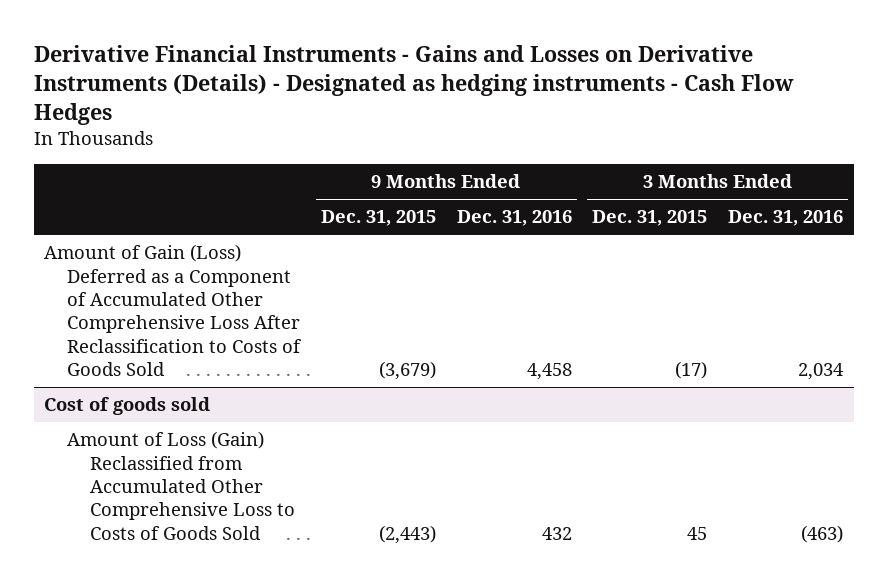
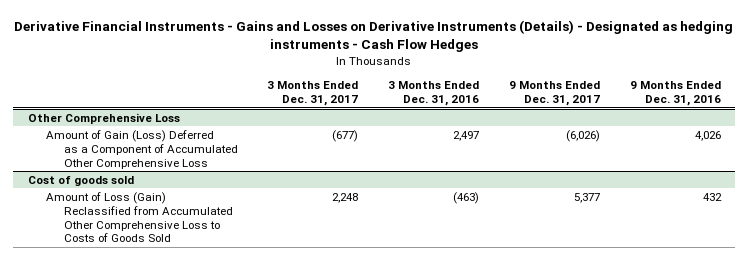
- | 9 Months Ended Dec. 31, 2015 | 9 Months Ended Dec. 31, 2016 | 3 Months Ended Dec. 31, 2015 | 3 Months Ended Dec. 31, 2016
+ | 3 Months Ended Dec. 31, 2017 | 3 Months Ended Dec. 31, 2016 | 9 Months Ended Dec. 31, 2017 | 9 Months Ended Dec. 31, 2016
- Amount of Gain (Loss) Deferred as a Component of Accumulated Other Comprehensive Loss After Reclassification to Costs of Goods Sold | (3,679) | 4,458 | (17) | 2,034
+ Other Comprehensive Loss
+ Amount of Gain (Loss) Deferred as a Component of Accumulated Other Comprehensive Loss | (677) | 2,497 | (6,026) | 4,026

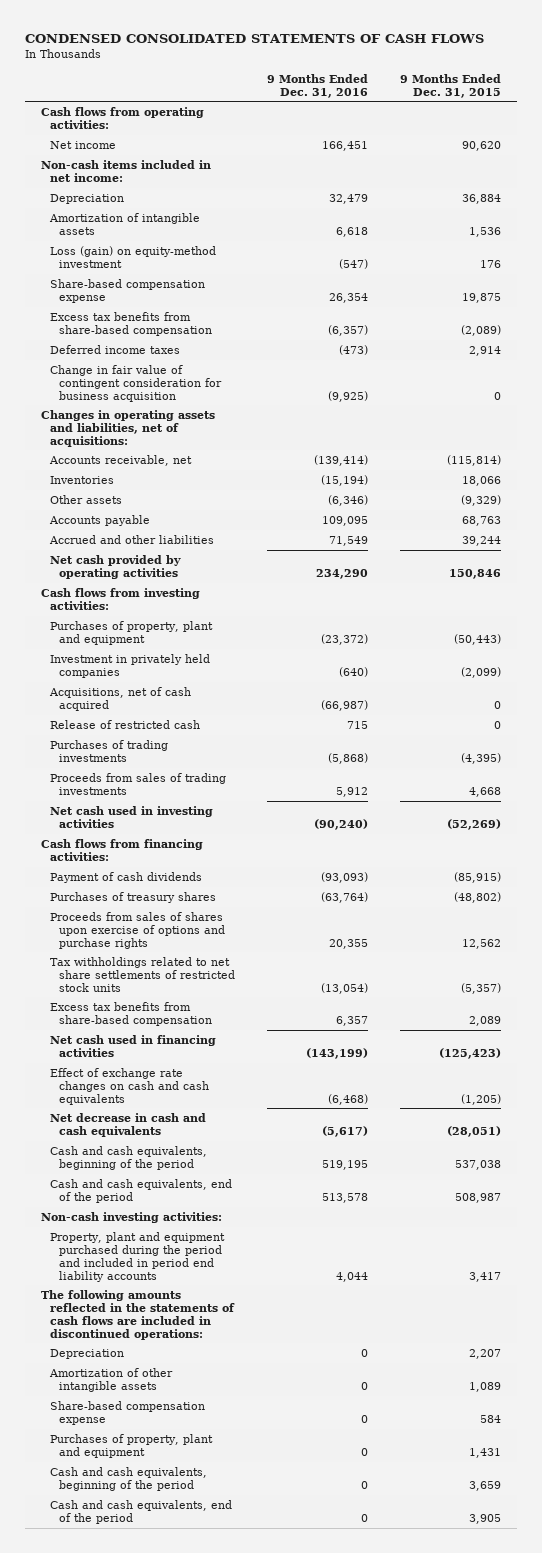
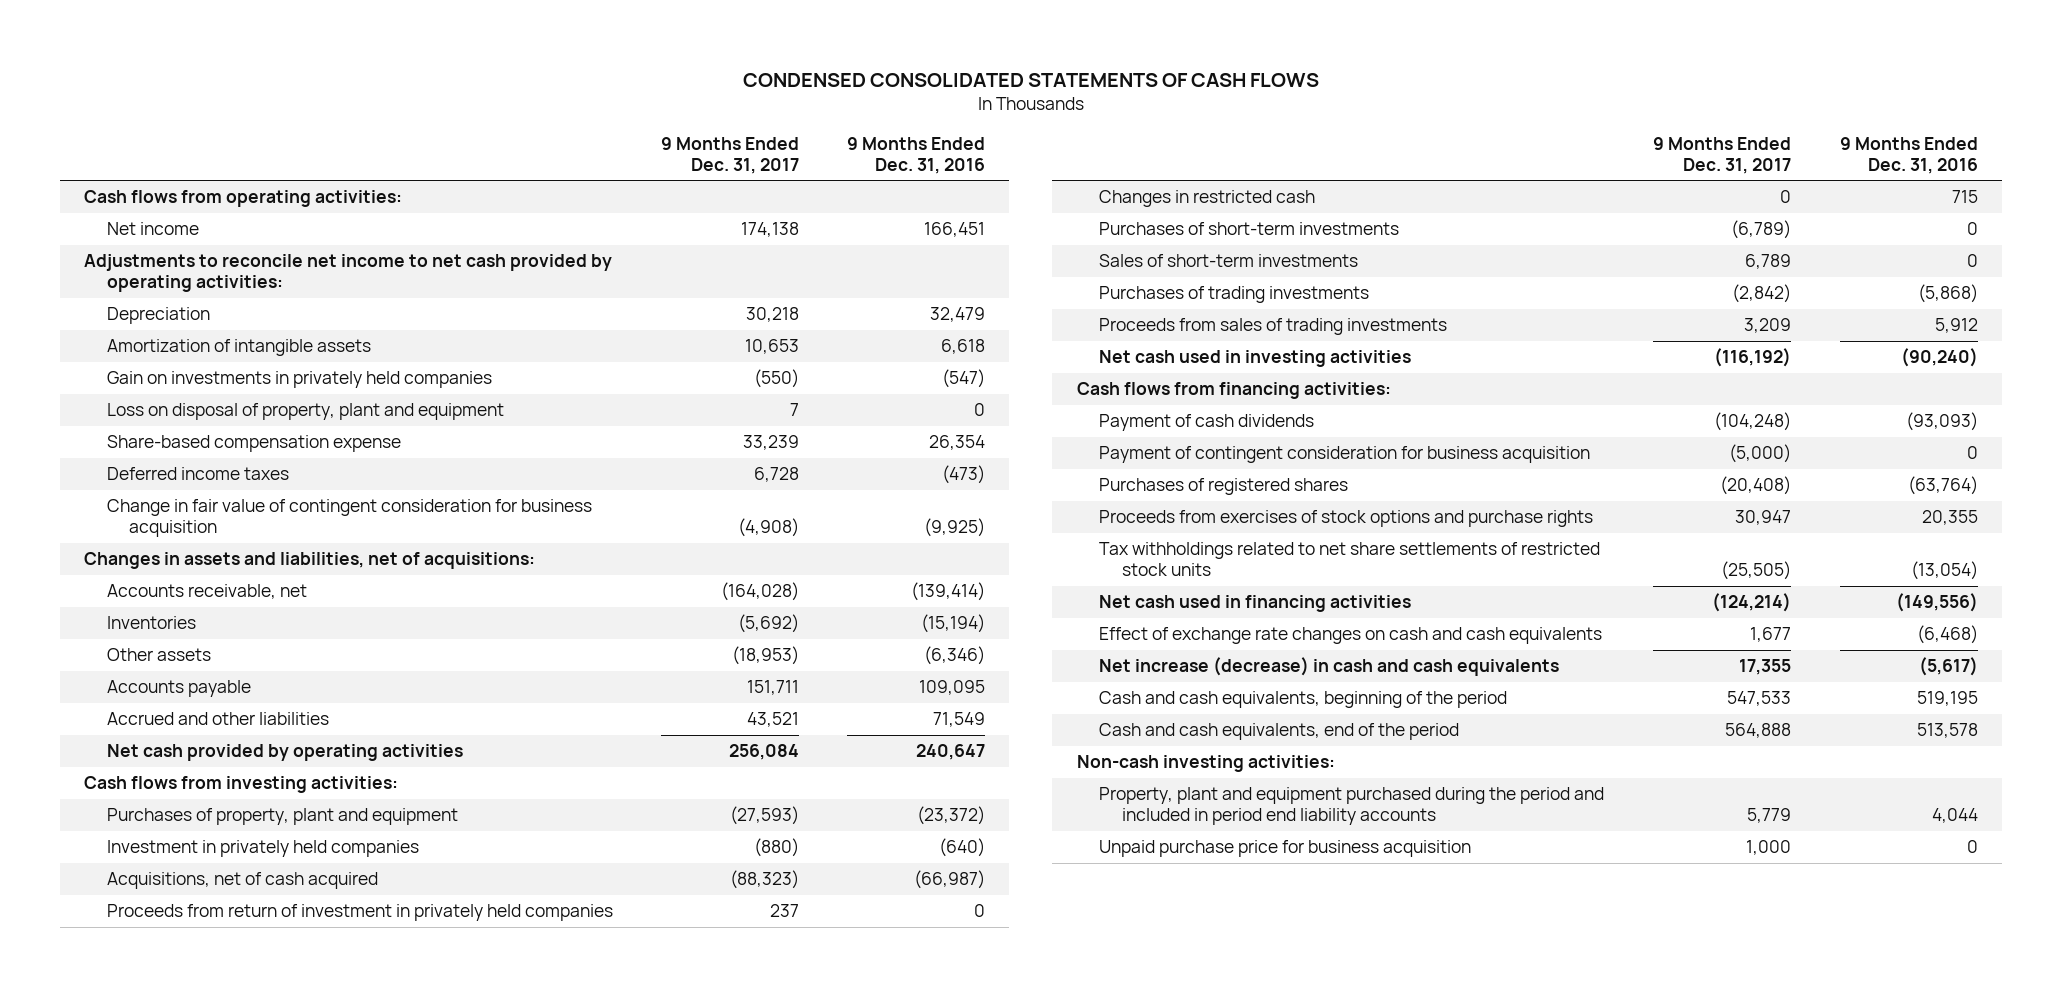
- | 9 Months Ended Dec. 31, 2016 | 9 Months Ended Dec. 31, 2015
+ | 9 Months Ended Dec. 31, 2017 | 9 Months Ended Dec. 31, 2016
- Non-cash items included in net income:
+ Adjustments to reconcile net income to net cash provided by operating activities:
- Loss (gain) on equity-method investment | (547) | 176
+ Gain on investments in privately held companies | (550) | (547)
+ Loss on disposal of property, plant and equipment | 7 | 0
- Excess tax benefits from share-based compensation | (6,357) | (2,089)
- Changes in operating assets and liabilities, net of acquisitions:
+ Changes in assets and liabilities, net of acquisitions:
- Net cash provided by operating activities | 234,290 | 150,846
+ Net cash provided by operating activities | 256,084 | 240,647
- Release of restricted cash | 715 | 0
+ Proceeds from return of investment in privately held companies | 237 | 0
+ Changes in restricted cash | 0 | 715
+ Purchases of short-term investments | (6,789) | 0
+ Sales of short-term investments | 6,789 | 0
- Purchases of treasury shares | (63,764) | (48,802)
- Proceeds from sales of shares upon exercise of options and purchase rights | 20,355 | 12,562
+ Payment of contingent consideration for business acquisition | (5,000) | 0
+ Purchases of registered shares | (20,408) | (63,764)
+ Proceeds from exercises of stock options and purchase rights | 30,947 | 20,355
- Excess tax benefits from share-based compensation | 6,357 | 2,089
- Net cash used in financing activities | (143,199) | (125,423)
+ Net cash used in financing activities | (124,214) | (149,556)
- Net decrease in cash and cash equivalents | (5,617) | (28,051)
+ Net increase (decrease) in cash and cash equivalents | 17,355 | (5,617)
- The following amounts reflected in the statements of cash flows are included in discontinued operations:
- Depreciation | 0 | 2,207
- Amortization of other intangible assets | 0 | 1,089
- Share-based compensation expense | 0 | 584
- Purchases of property, plant and equipment | 0 | 1,431
- Cash and cash equivalents, beginning of the period | 0 | 3,659
- Cash and cash equivalents, end of the period | 0 | 3,905
+ Unpaid purchase price for business acquisition | 1,000 | 0

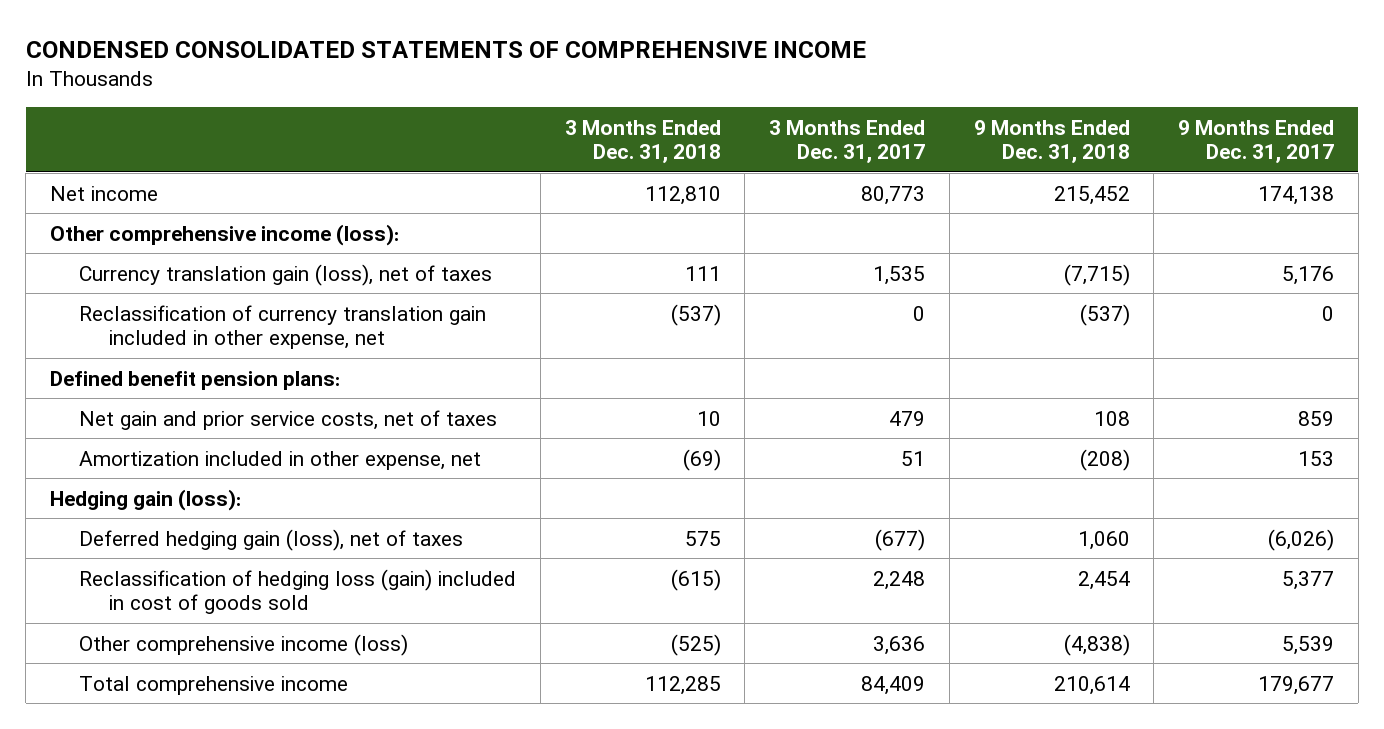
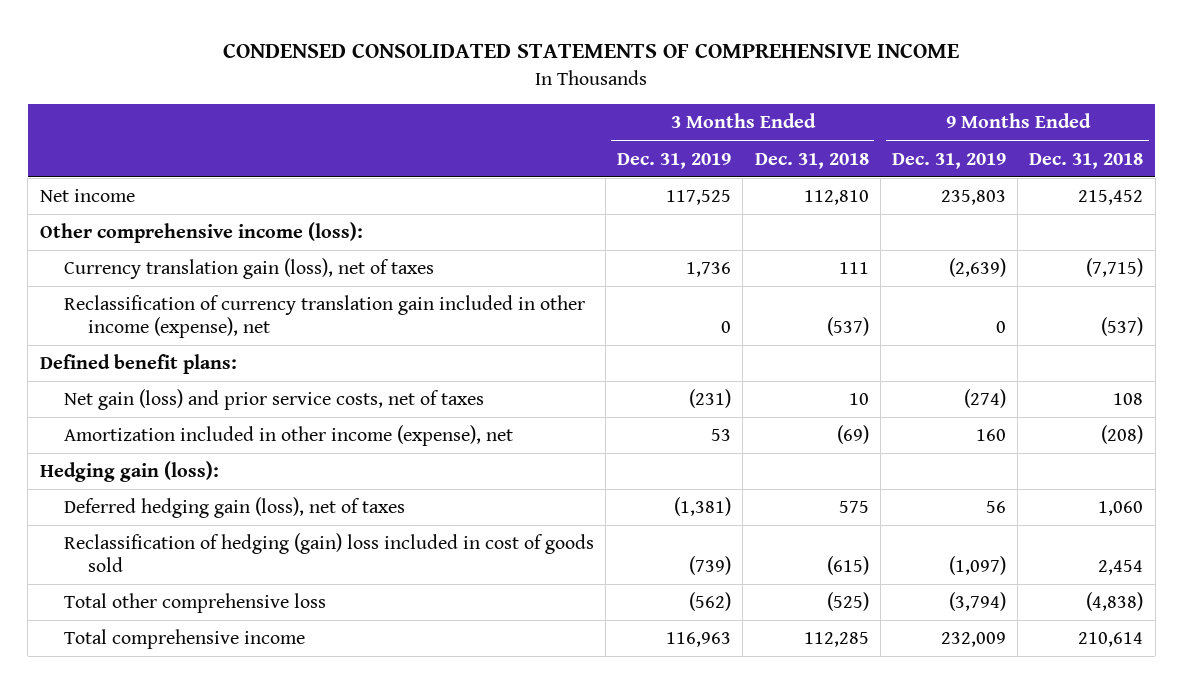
- | 3 Months Ended Dec. 31, 2018 | 3 Months Ended Dec. 31, 2017 | 9 Months Ended Dec. 31, 2018 | 9 Months Ended Dec. 31, 2017
+ | 3 Months Ended Dec. 31, 2019 | 3 Months Ended Dec. 31, 2018 | 9 Months Ended Dec. 31, 2019 | 9 Months Ended Dec. 31, 2018
- Reclassification of currency translation gain included in other expense, net | (537) | 0 | (537) | 0
- Defined benefit pension plans:
- Net gain and prior service costs, net of taxes | 10 | 479 | 108 | 859
- Amortization included in other expense, net | (69) | 51 | (208) | 153
+ Reclassification of currency translation gain included in other income (expense), net | 0 | (537) | 0 | (537)
+ Defined benefit plans:
+ Net gain (loss) and prior service costs, net of taxes | (231) | 10 | (274) | 108
+ Amortization included in other income (expense), net | 53 | (69) | 160 | (208)
- Reclassification of hedging loss (gain) included in cost of goods sold | (615) | 2,248 | 2,454 | 5,377
- Other comprehensive income (loss) | (525) | 3,636 | (4,838) | 5,539
+ Reclassification of hedging (gain) loss included in cost of goods sold | (739) | (615) | (1,097) | 2,454
+ Total other comprehensive loss | (562) | (525) | (3,794) | (4,838)

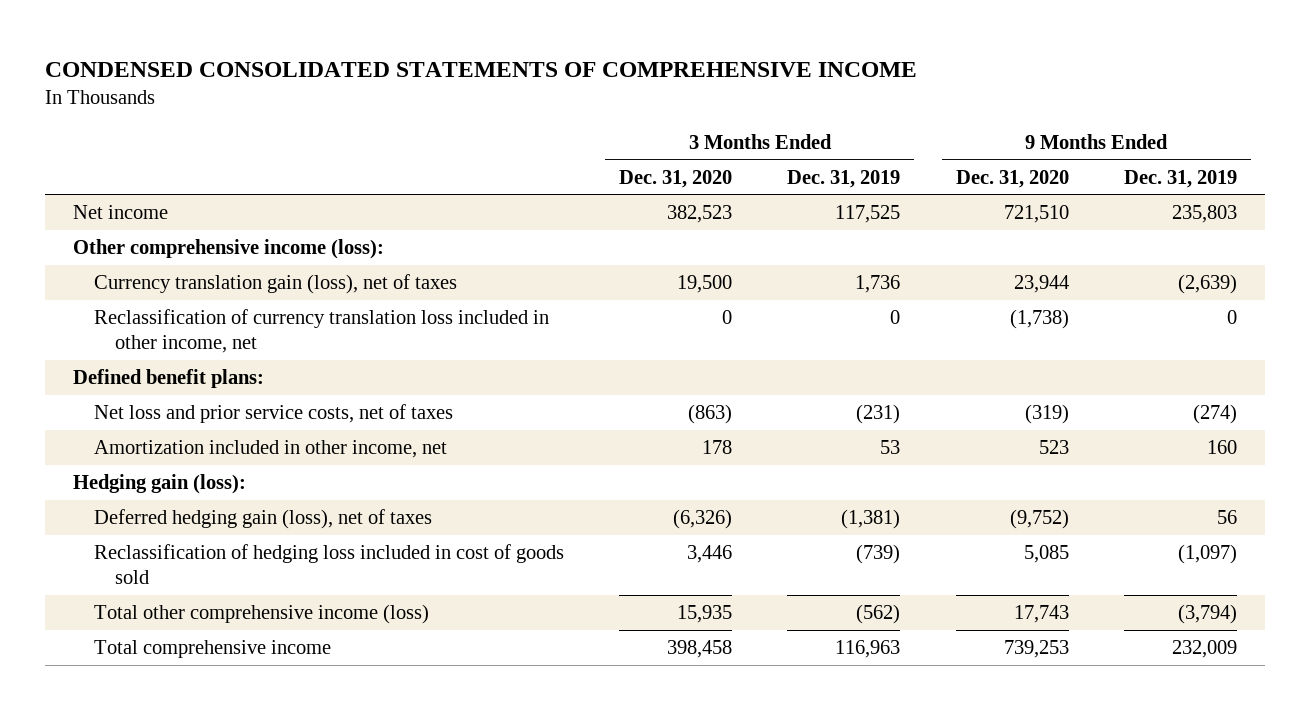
- | 3 Months Ended Dec. 31, 2019 | 3 Months Ended Dec. 31, 2018 | 9 Months Ended Dec. 31, 2019 | 9 Months Ended Dec. 31, 2018
+ | 3 Months Ended Dec. 31, 2020 | 3 Months Ended Dec. 31, 2019 | 9 Months Ended Dec. 31, 2020 | 9 Months Ended Dec. 31, 2019
- Reclassification of currency translation gain included in other income (expense), net | 0 | (537) | 0 | (537)
+ Reclassification of currency translation loss included in other income, net | 0 | 0 | (1,738) | 0
- Net gain (loss) and prior service costs, net of taxes | (231) | 10 | (274) | 108
- Amortization included in other income (expense), net | 53 | (69) | 160 | (208)
+ Net loss and prior service costs, net of taxes | (863) | (231) | (319) | (274)
+ Amortization included in other income, net | 178 | 53 | 523 | 160
- Reclassification of hedging (gain) loss included in cost of goods sold | (739) | (615) | (1,097) | 2,454
- Total other comprehensive loss | (562) | (525) | (3,794) | (4,838)
+ Reclassification of hedging loss included in cost of goods sold | 3,446 | (739) | 5,085 | (1,097)
+ Total other comprehensive income (loss) | 15,935 | (562) | 17,743 | (3,794)

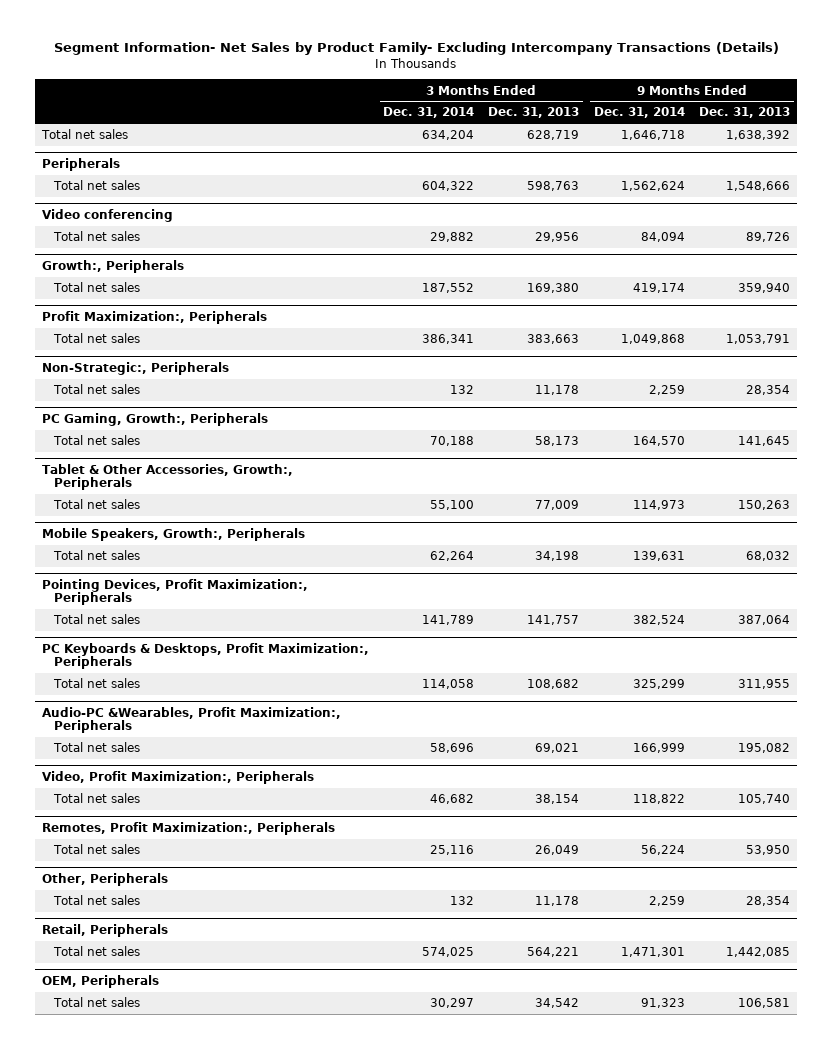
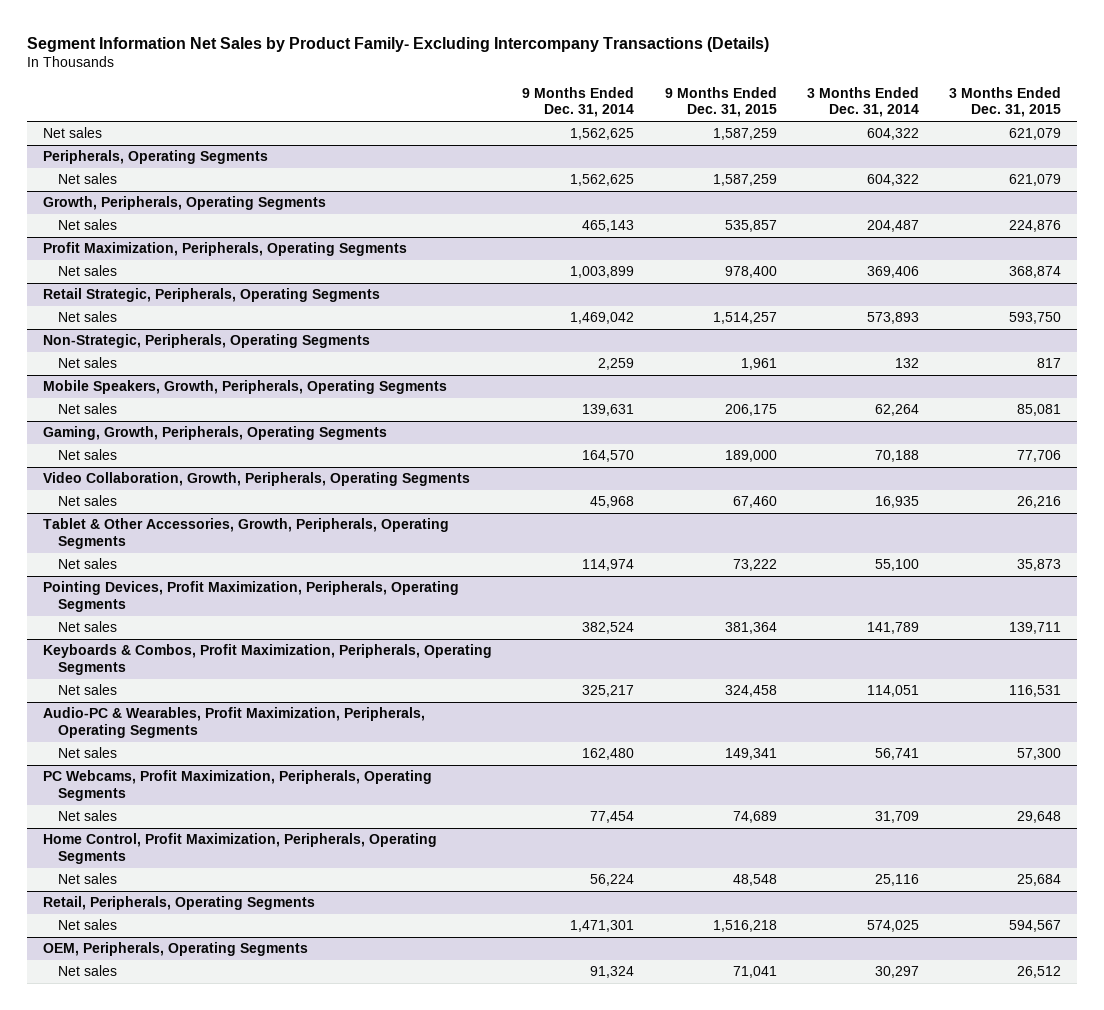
- Segment Information- Net Sales by Product Family- Excluding Intercompany Transactions (Details)
+ Segment Information Net Sales by Product Family- Excluding Intercompany Transactions (Details)
- | 3 Months Ended Dec. 31, 2014 | 3 Months Ended Dec. 31, 2013 | 9 Months Ended Dec. 31, 2014 | 9 Months Ended Dec. 31, 2013
+ | 9 Months Ended Dec. 31, 2014 | 9 Months Ended Dec. 31, 2015 | 3 Months Ended Dec. 31, 2014 | 3 Months Ended Dec. 31, 2015
- Total net sales | 634,204 | 628,719 | 1,646,718 | 1,638,392
- Peripherals
- Total net sales | 604,322 | 598,763 | 1,562,624 | 1,548,666
- Video conferencing
- Total net sales | 29,882 | 29,956 | 84,094 | 89,726
- Growth:, Peripherals
- Total net sales | 187,552 | 169,380 | 419,174 | 359,940
- Profit Maximization:, Peripherals
- Total net sales | 386,341 | 383,663 | 1,049,868 | 1,053,791
- Non-Strategic:, Peripherals
- Total net sales | 132 | 11,178 | 2,259 | 28,354
- PC Gaming, Growth:, Peripherals
- Total net sales | 70,188 | 58,173 | 164,570 | 141,645
- Tablet & Other Accessories, Growth:, Peripherals
- Total net sales | 55,100 | 77,009 | 114,973 | 150,263
- Mobile Speakers, Growth:, Peripherals
- Total net sales | 62,264 | 34,198 | 139,631 | 68,032
- Pointing Devices, Profit Maximization:, Peripherals
- Total net sales | 141,789 | 141,757 | 382,524 | 387,064
- PC Keyboards & Desktops, Profit Maximization:, Peripherals
- Total net sales | 114,058 | 108,682 | 325,299 | 311,955
- Audio-PC &Wearables, Profit Maximization:, Peripherals
- Total net sales | 58,696 | 69,021 | 166,999 | 195,082
- Video, Profit Maximization:, Peripherals
- Total net sales | 46,682 | 38,154 | 118,822 | 105,740
- Remotes, Profit Maximization:, Peripherals
- Total net sales | 25,116 | 26,049 | 56,224 | 53,950
- Other, Peripherals
- Total net sales | 132 | 11,178 | 2,259 | 28,354
- Retail, Peripherals
- Total net sales | 574,025 | 564,221 | 1,471,301 | 1,442,085
- OEM, Peripherals
- Total net sales | 30,297 | 34,542 | 91,323 | 106,581
+ Net sales | 1,562,625 | 1,587,259 | 604,322 | 621,079
+ Peripherals, Operating Segments
+ Net sales | 1,562,625 | 1,587,259 | 604,322 | 621,079
+ Growth, Peripherals, Operating Segments
+ Net sales | 465,143 | 535,857 | 204,487 | 224,876
+ Profit Maximization, Peripherals, Operating Segments
+ Net sales | 1,003,899 | 978,400 | 369,406 | 368,874
+ Retail Strategic, Peripherals, Operating Segments
+ Net sales | 1,469,042 | 1,514,257 | 573,893 | 593,750
+ Non-Strategic, Peripherals, Operating Segments
+ Net sales | 2,259 | 1,961 | 132 | 817
+ Mobile Speakers, Growth, Peripherals, Operating Segments
+ Net sales | 139,631 | 206,175 | 62,264 | 85,081
+ Gaming, Growth, Peripherals, Operating Segments
+ Net sales | 164,570 | 189,000 | 70,188 | 77,706
+ Video Collaboration, Growth, Peripherals, Operating Segments
+ Net sales | 45,968 | 67,460 | 16,935 | 26,216
+ Tablet & Other Accessories, Growth, Peripherals, Operating Segments
+ Net sales | 114,974 | 73,222 | 55,100 | 35,873
+ Pointing Devices, Profit Maximization, Peripherals, Operating Segments
+ Net sales | 382,524 | 381,364 | 141,789 | 139,711
+ Keyboards & Combos, Profit Maximization, Peripherals, Operating Segments
+ Net sales | 325,217 | 324,458 | 114,051 | 116,531
+ Audio-PC & Wearables, Profit Maximization, Peripherals, Operating Segments
+ Net sales | 162,480 | 149,341 | 56,741 | 57,300
+ PC Webcams, Profit Maximization, Peripherals, Operating Segments
+ Net sales | 77,454 | 74,689 | 31,709 | 29,648
+ Home Control, Profit Maximization, Peripherals, Operating Segments
+ Net sales | 56,224 | 48,548 | 25,116 | 25,684
+ Retail, Peripherals, Operating Segments
+ Net sales | 1,471,301 | 1,516,218 | 574,025 | 594,567
+ OEM, Peripherals, Operating Segments
+ Net sales | 91,324 | 71,041 | 30,297 | 26,512

